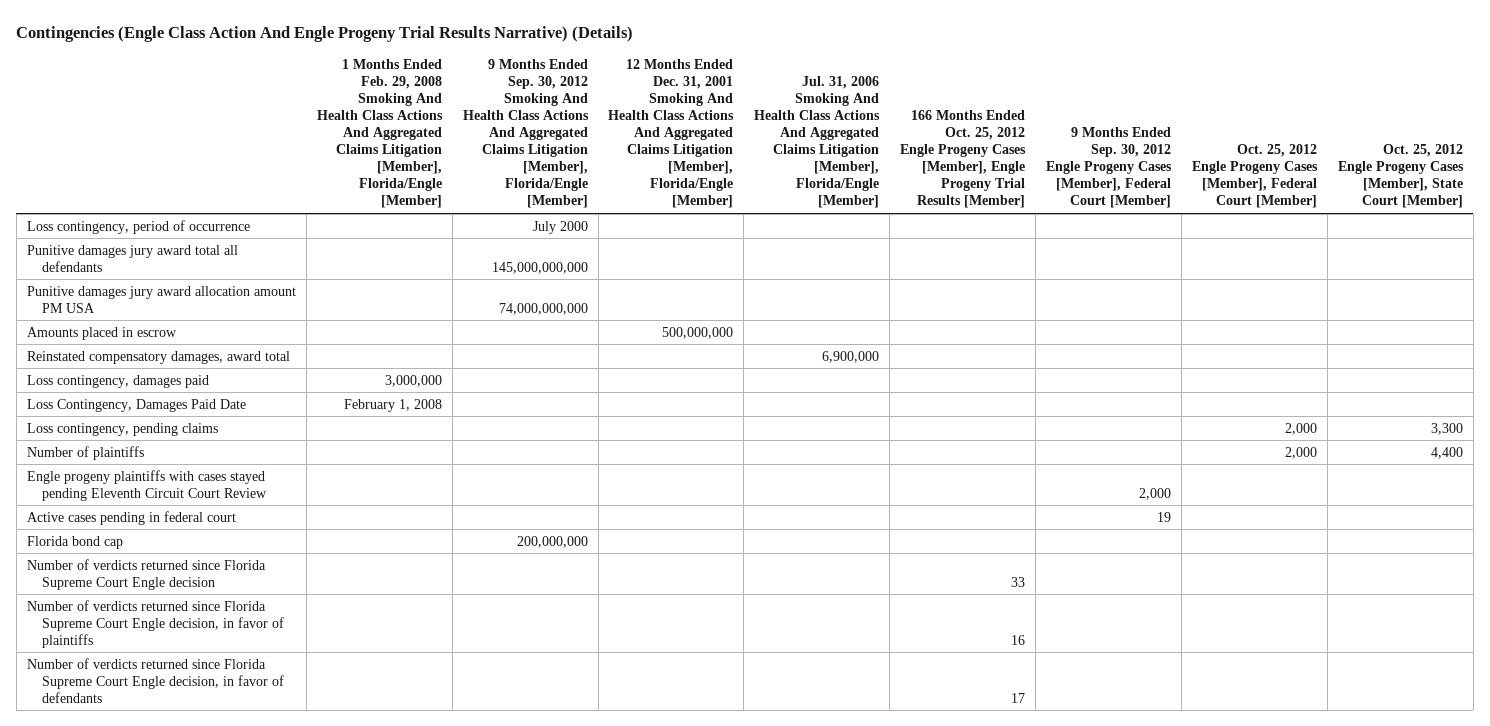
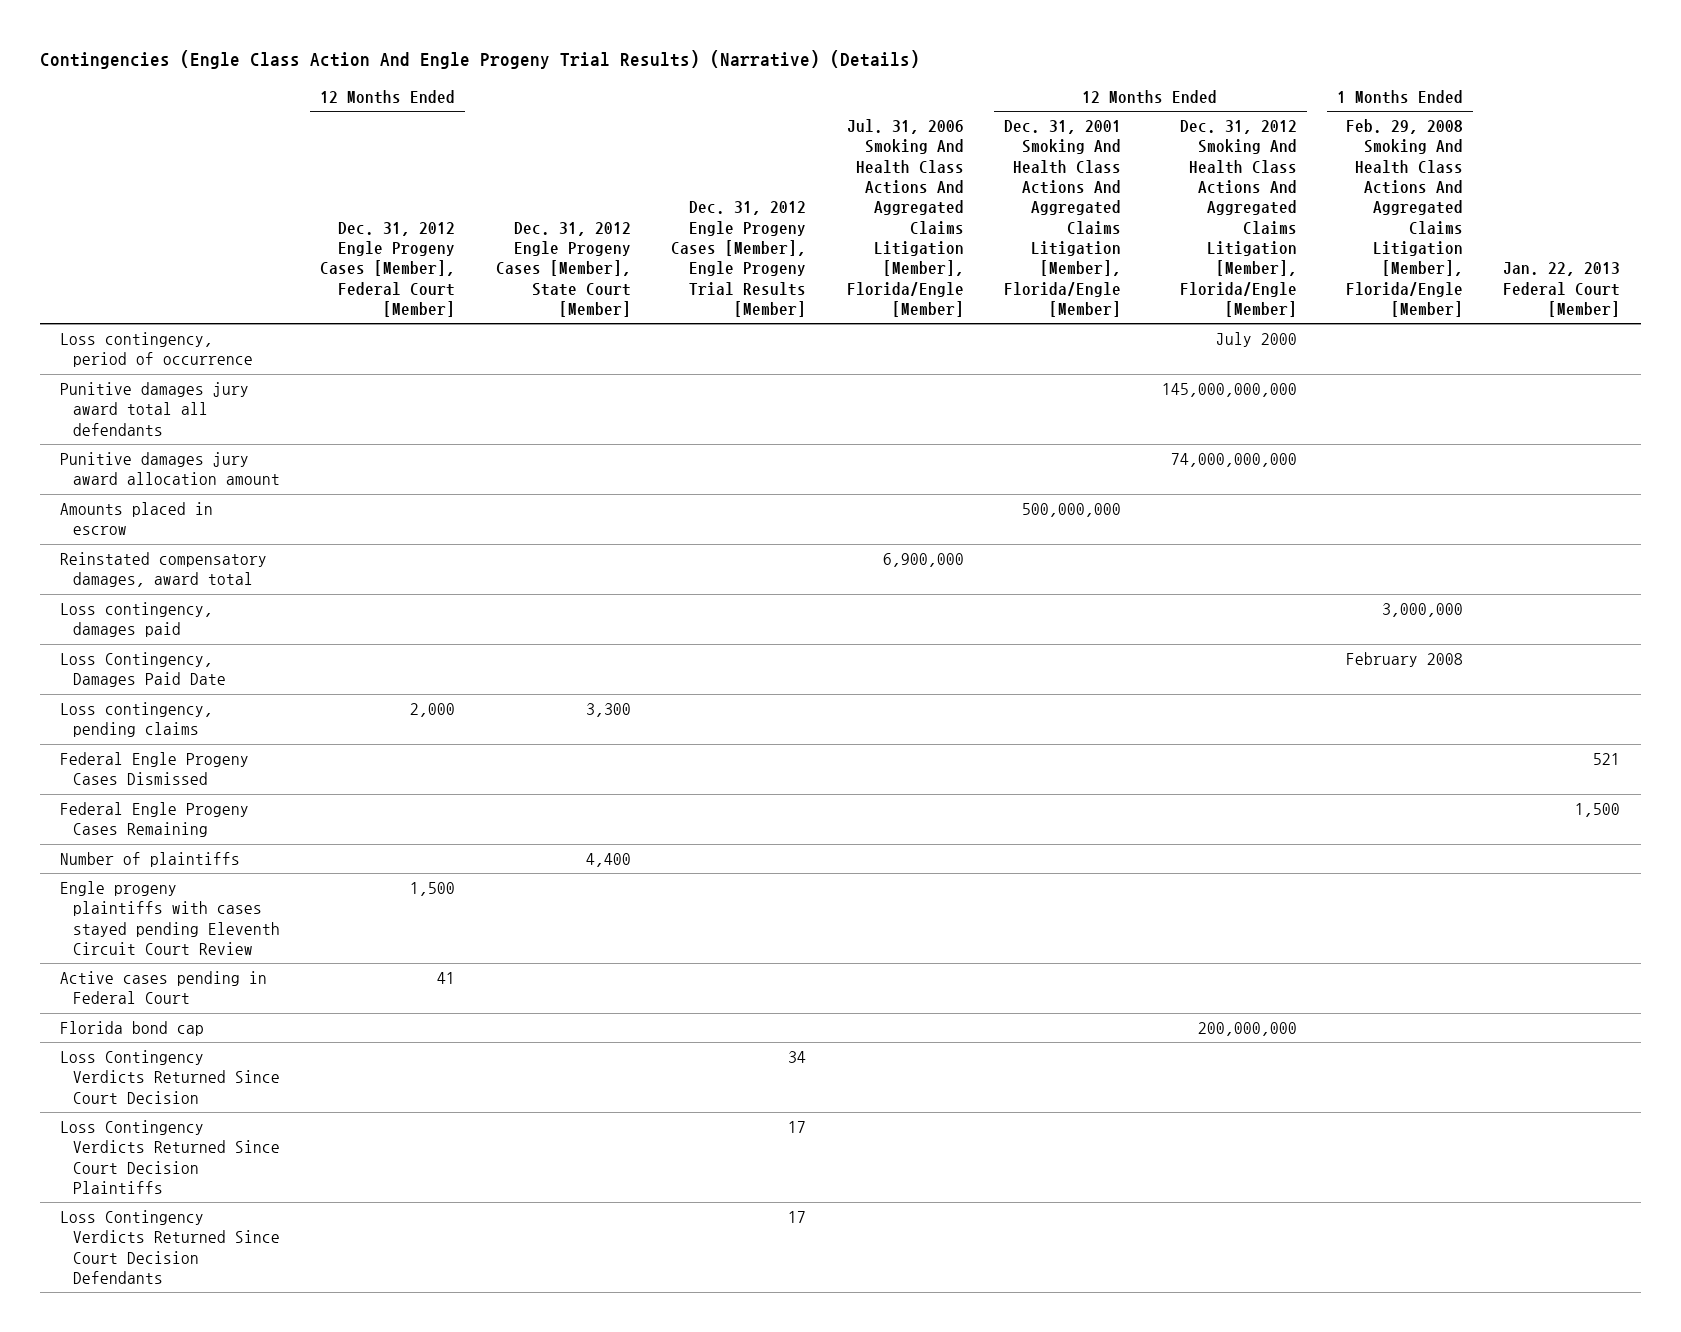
- Contingencies (Engle Class Action And Engle Progeny Trial Results Narrative) (Details)
+ Contingencies (Engle Class Action And Engle Progeny Trial Results) (Narrative) (Details)
- | 1 Months Ended Feb. 29, 2008 Smoking And Health Class Actions And Aggregated Claims Litigation [Member], Florida/Engle [Member] | 9 Months Ended Sep. 30, 2012 Smoking And Health Class Actions And Aggregated Claims Litigation [Member], Florida/Engle [Member] | 12 Months Ended Dec. 31, 2001 Smoking And Health Class Actions And Aggregated Claims Litigation [Member], Florida/Engle [Member] | Jul. 31, 2006 Smoking And Health Class Actions And Aggregated Claims Litigation [Member], Florida/Engle [Member] | 166 Months Ended Oct. 25, 2012 Engle Progeny Cases [Member], Engle Progeny Trial Results [Member] | 9 Months Ended Sep. 30, 2012 Engle Progeny Cases [Member], Federal Court [Member] | Oct. 25, 2012 Engle Progeny Cases [Member], Federal Court [Member] | Oct. 25, 2012 Engle Progeny Cases [Member], State Court [Member]
+ | 12 Months Ended Dec. 31, 2012 Engle Progeny Cases [Member], Federal Court [Member] | Dec. 31, 2012 Engle Progeny Cases [Member], State Court [Member] | Dec. 31, 2012 Engle Progeny Cases [Member], Engle Progeny Trial Results [Member] | Jul. 31, 2006 Smoking And Health Class Actions And Aggregated Claims Litigation [Member], Florida/Engle [Member] | 12 Months Ended Dec. 31, 2001 Smoking And Health Class Actions And Aggregated Claims Litigation [Member], Florida/Engle [Member] | 12 Months Ended Dec. 31, 2012 Smoking And Health Class Actions And Aggregated Claims Litigation [Member], Florida/Engle [Member] | 1 Months Ended Feb. 29, 2008 Smoking And Health Class Actions And Aggregated Claims Litigation [Member], Florida/Engle [Member] | Jan. 22, 2013 Federal Court [Member]
- Punitive damages jury award allocation amount PM USA | | 74,000,000,000 | | | | | |
+ Punitive damages jury award allocation amount | | | | | | 74,000,000,000 | |
- Loss Contingency, Damages Paid Date | February 1, 2008 | | | | | | |
+ Loss Contingency, Damages Paid Date | | | | | | | February 2008 |
+ Federal Engle Progeny Cases Dismissed | | | | | | | | 521
+ Federal Engle Progeny Cases Remaining | | | | | | | | 1,500
- Active cases pending in federal court | | | | | | 19 | |
+ Active cases pending in Federal Court | 41 | | | | | | |
- Number of verdicts returned since Florida Supreme Court Engle decision | | | | | 33 | | |
- Number of verdicts returned since Florida Supreme Court Engle decision, in favor of plaintiffs | | | | | 16 | | |
- Number of verdicts returned since Florida Supreme Court Engle decision, in favor of defendants | | | | | 17 | | |
+ Loss Contingency Verdicts Returned Since Court Decision | | | 34 | | | | |
+ Loss Contingency Verdicts Returned Since Court Decision Plaintiffs | | | 17 | | | | |
+ Loss Contingency Verdicts Returned Since Court Decision Defendants | | | 17 | | | | |

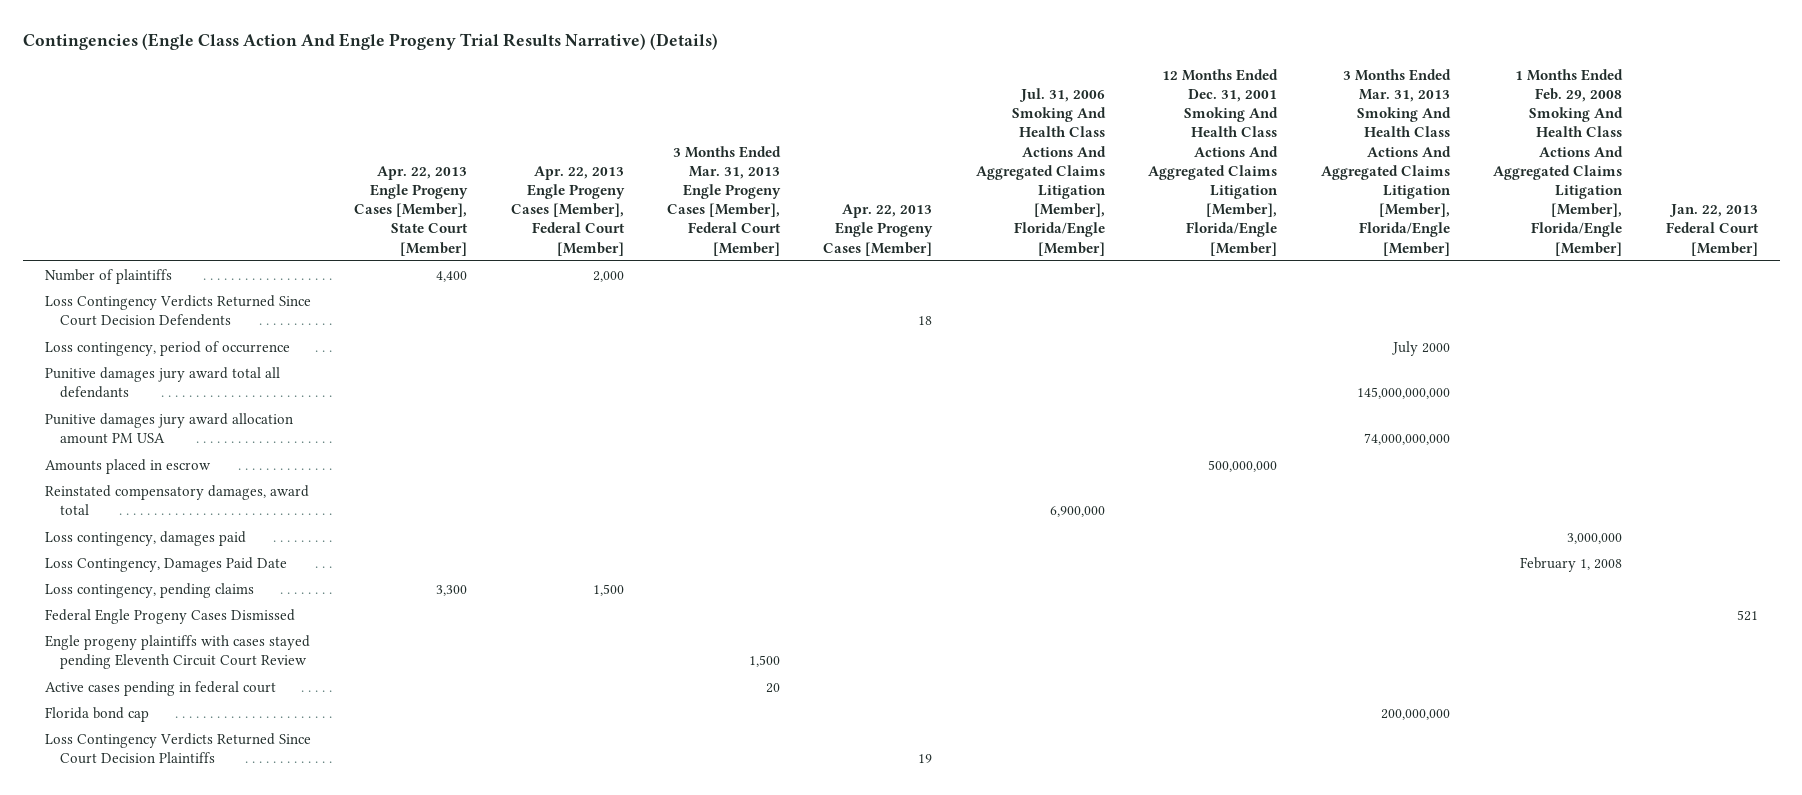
- Contingencies (Engle Class Action And Engle Progeny Trial Results) (Narrative) (Details)
+ Contingencies (Engle Class Action And Engle Progeny Trial Results Narrative) (Details)
- | 12 Months Ended Dec. 31, 2012 Engle Progeny Cases [Member], Federal Court [Member] | Dec. 31, 2012 Engle Progeny Cases [Member], State Court [Member] | Dec. 31, 2012 Engle Progeny Cases [Member], Engle Progeny Trial Results [Member] | Jul. 31, 2006 Smoking And Health Class Actions And Aggregated Claims Litigation [Member], Florida/Engle [Member] | 12 Months Ended Dec. 31, 2001 Smoking And Health Class Actions And Aggregated Claims Litigation [Member], Florida/Engle [Member] | 12 Months Ended Dec. 31, 2012 Smoking And Health Class Actions And Aggregated Claims Litigation [Member], Florida/Engle [Member] | 1 Months Ended Feb. 29, 2008 Smoking And Health Class Actions And Aggregated Claims Litigation [Member], Florida/Engle [Member] | Jan. 22, 2013 Federal Court [Member]
+ | Apr. 22, 2013 Engle Progeny Cases [Member], State Court [Member] | Apr. 22, 2013 Engle Progeny Cases [Member], Federal Court [Member] | 3 Months Ended Mar. 31, 2013 Engle Progeny Cases [Member], Federal Court [Member] | Apr. 22, 2013 Engle Progeny Cases [Member] | Jul. 31, 2006 Smoking And Health Class Actions And Aggregated Claims Litigation [Member], Florida/Engle [Member] | 12 Months Ended Dec. 31, 2001 Smoking And Health Class Actions And Aggregated Claims Litigation [Member], Florida/Engle [Member] | 3 Months Ended Mar. 31, 2013 Smoking And Health Class Actions And Aggregated Claims Litigation [Member], Florida/Engle [Member] | 1 Months Ended Feb. 29, 2008 Smoking And Health Class Actions And Aggregated Claims Litigation [Member], Florida/Engle [Member] | Jan. 22, 2013 Federal Court [Member]
moved up: Number of plaintiffs | 4,400 | 2,000 | | | | | | |
+ Loss Contingency Verdicts Returned Since Court Decision Defendents | | | | 18 | | | | |
- Punitive damages jury award allocation amount | | | | | | 74,000,000,000 | |
+ Punitive damages jury award allocation amount PM USA | | | | | | | 74,000,000,000 | |
- Loss Contingency, Damages Paid Date | | | | | | | February 2008 |
+ Loss Contingency, Damages Paid Date | | | | | | | | February 1, 2008 |
- Federal Engle Progeny Cases Remaining | | | | | | | | 1,500
- Active cases pending in Federal Court | 41 | | | | | | |
+ Active cases pending in federal court | | | 20 | | | | | |
- Loss Contingency Verdicts Returned Since Court Decision | | | 34 | | | | |
- Loss Contingency Verdicts Returned Since Court Decision Defendants | | | 17 | | | | |

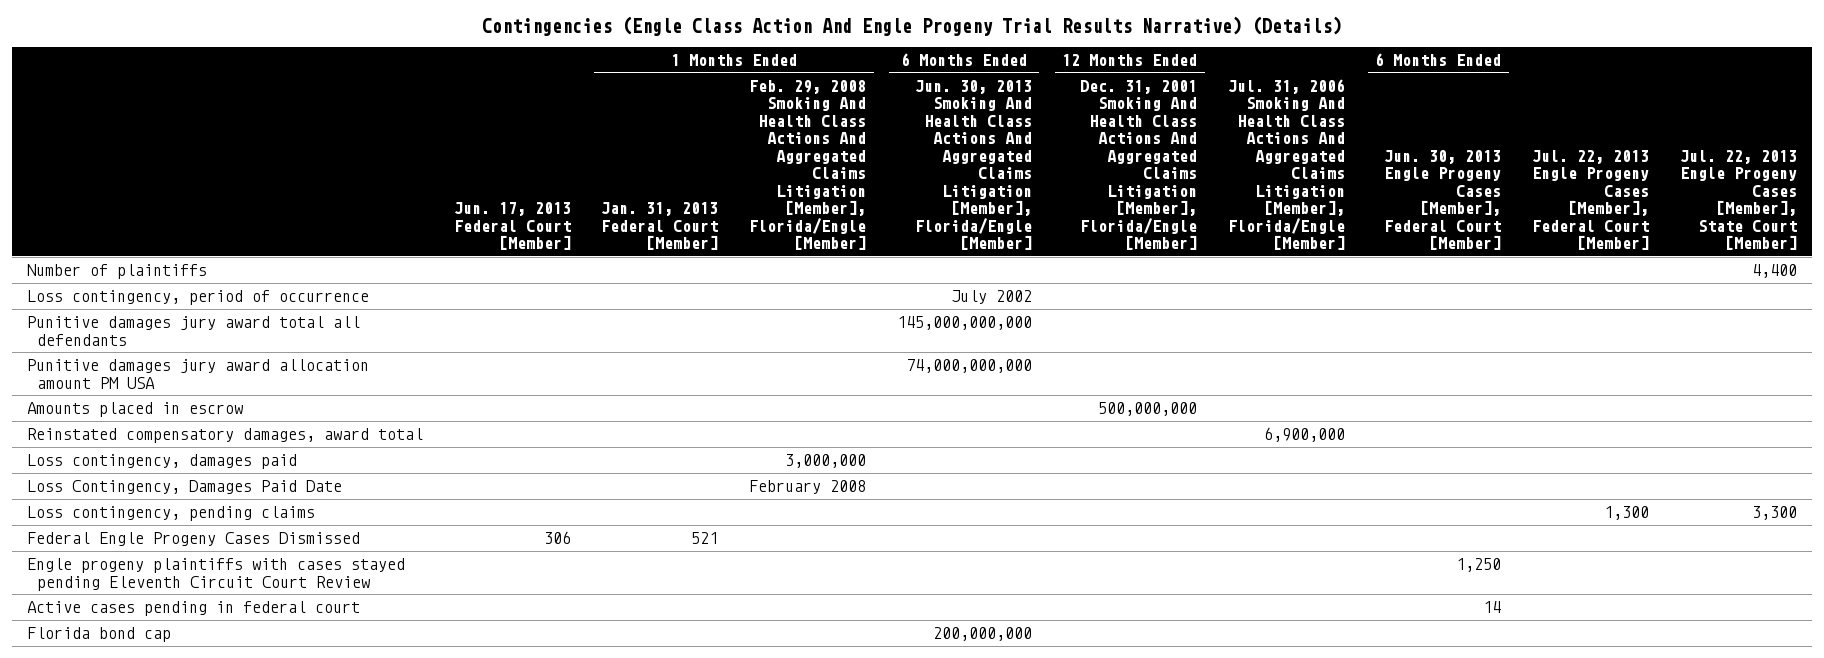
- | Apr. 22, 2013 Engle Progeny Cases [Member], State Court [Member] | Apr. 22, 2013 Engle Progeny Cases [Member], Federal Court [Member] | 3 Months Ended Mar. 31, 2013 Engle Progeny Cases [Member], Federal Court [Member] | Apr. 22, 2013 Engle Progeny Cases [Member] | Jul. 31, 2006 Smoking And Health Class Actions And Aggregated Claims Litigation [Member], Florida/Engle [Member] | 12 Months Ended Dec. 31, 2001 Smoking And Health Class Actions And Aggregated Claims Litigation [Member], Florida/Engle [Member] | 3 Months Ended Mar. 31, 2013 Smoking And Health Class Actions And Aggregated Claims Litigation [Member], Florida/Engle [Member] | 1 Months Ended Feb. 29, 2008 Smoking And Health Class Actions And Aggregated Claims Litigation [Member], Florida/Engle [Member] | Jan. 22, 2013 Federal Court [Member]
+ | Jun. 17, 2013 Federal Court [Member] | 1 Months Ended Jan. 31, 2013 Federal Court [Member] | 1 Months Ended Feb. 29, 2008 Smoking And Health Class Actions And Aggregated Claims Litigation [Member], Florida/Engle [Member] | 6 Months Ended Jun. 30, 2013 Smoking And Health Class Actions And Aggregated Claims Litigation [Member], Florida/Engle [Member] | 12 Months Ended Dec. 31, 2001 Smoking And Health Class Actions And Aggregated Claims Litigation [Member], Florida/Engle [Member] | Jul. 31, 2006 Smoking And Health Class Actions And Aggregated Claims Litigation [Member], Florida/Engle [Member] | 6 Months Ended Jun. 30, 2013 Engle Progeny Cases [Member], Federal Court [Member] | Jul. 22, 2013 Engle Progeny Cases [Member], Federal Court [Member] | Jul. 22, 2013 Engle Progeny Cases [Member], State Court [Member]
- Loss Contingency Verdicts Returned Since Court Decision Defendents | | | | 18 | | | | |
- Loss Contingency, Damages Paid Date | | | | | | | | February 1, 2008 |
+ Loss Contingency, Damages Paid Date | | | February 2008 | | | | | |
- Loss Contingency Verdicts Returned Since Court Decision Plaintiffs | | | | 19 | | | | |

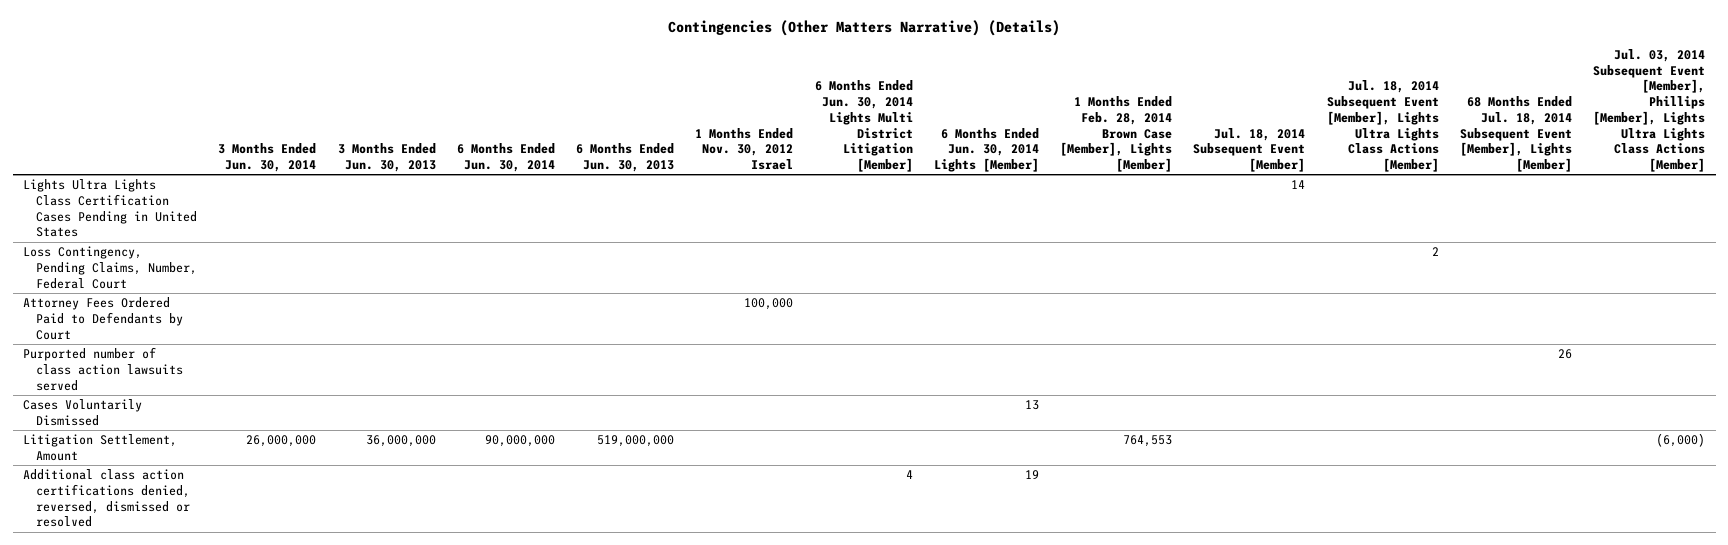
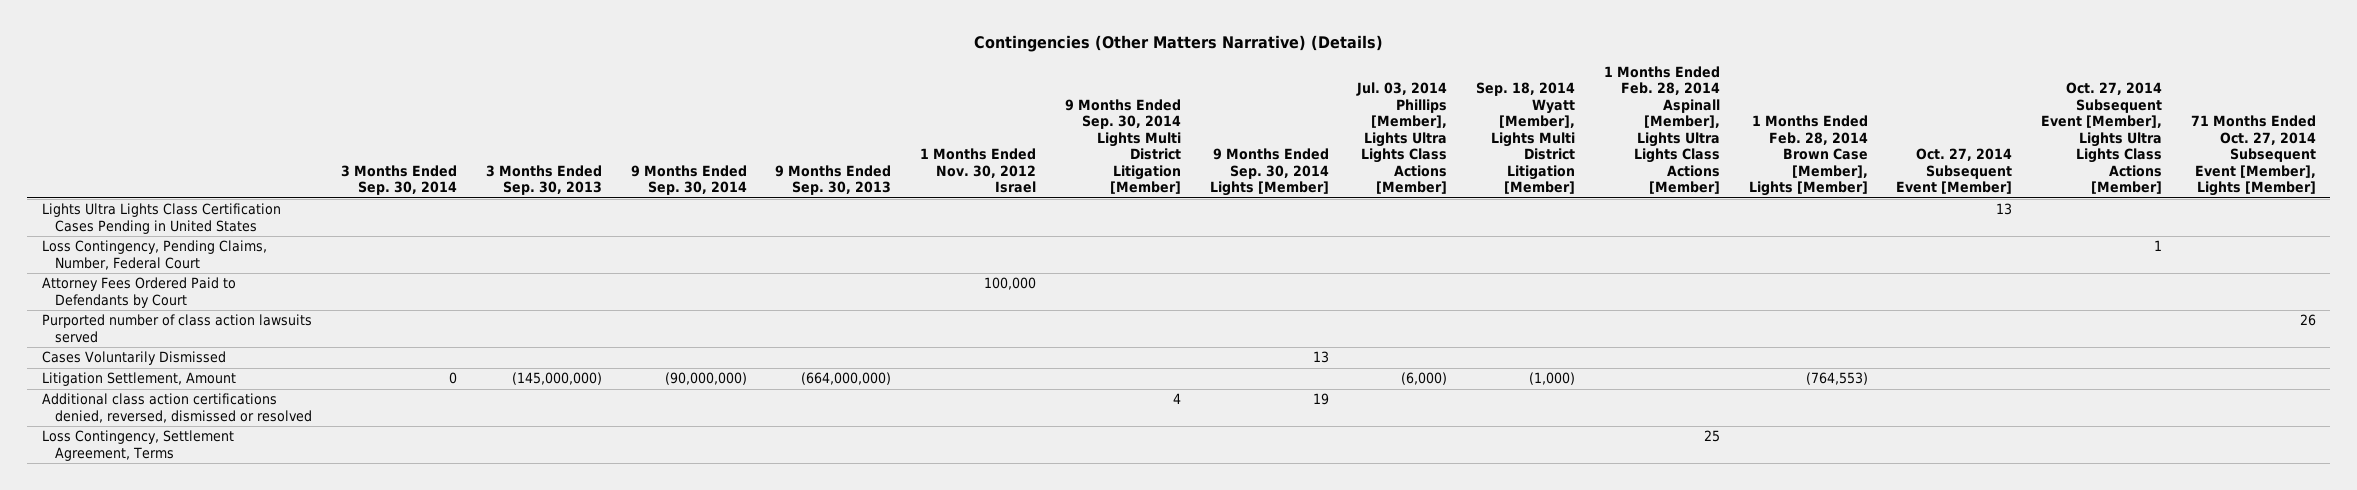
- | 3 Months Ended Jun. 30, 2014 | 3 Months Ended Jun. 30, 2013 | 6 Months Ended Jun. 30, 2014 | 6 Months Ended Jun. 30, 2013 | 1 Months Ended Nov. 30, 2012 Israel | 6 Months Ended Jun. 30, 2014 Lights Multi District Litigation [Member] | 6 Months Ended Jun. 30, 2014 Lights [Member] | 1 Months Ended Feb. 28, 2014 Brown Case [Member], Lights [Member] | Jul. 18, 2014 Subsequent Event [Member] | Jul. 18, 2014 Subsequent Event [Member], Lights Ultra Lights Class Actions [Member] | 68 Months Ended Jul. 18, 2014 Subsequent Event [Member], Lights [Member] | Jul. 03, 2014 Subsequent Event [Member], Phillips [Member], Lights Ultra Lights Class Actions [Member]
+ | 3 Months Ended Sep. 30, 2014 | 3 Months Ended Sep. 30, 2013 | 9 Months Ended Sep. 30, 2014 | 9 Months Ended Sep. 30, 2013 | 1 Months Ended Nov. 30, 2012 Israel | 9 Months Ended Sep. 30, 2014 Lights Multi District Litigation [Member] | 9 Months Ended Sep. 30, 2014 Lights [Member] | Jul. 03, 2014 Phillips [Member], Lights Ultra Lights Class Actions [Member] | Sep. 18, 2014 Wyatt [Member], Lights Multi District Litigation [Member] | 1 Months Ended Feb. 28, 2014 Aspinall [Member], Lights Ultra Lights Class Actions [Member] | 1 Months Ended Feb. 28, 2014 Brown Case [Member], Lights [Member] | Oct. 27, 2014 Subsequent Event [Member] | Oct. 27, 2014 Subsequent Event [Member], Lights Ultra Lights Class Actions [Member] | 71 Months Ended Oct. 27, 2014 Subsequent Event [Member], Lights [Member]
- Litigation Settlement, Amount | 26,000,000 | 36,000,000 | 90,000,000 | 519,000,000 | | | | 764,553 | | | | (6,000)
+ Litigation Settlement, Amount | 0 | (145,000,000) | (90,000,000) | (664,000,000) | | | | (6,000) | (1,000) | | (764,553) | | |
+ Loss Contingency, Settlement Agreement, Terms | | | | | | | | | | 25 | | | |

